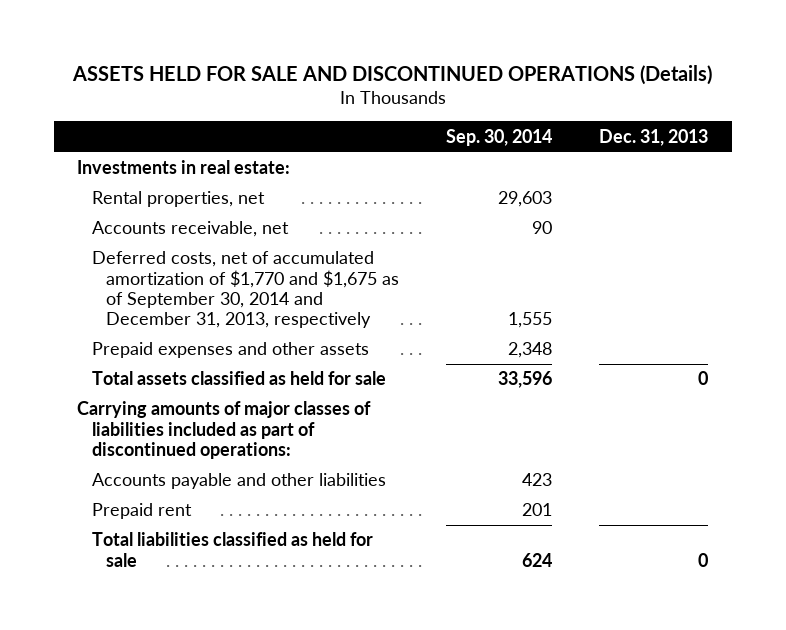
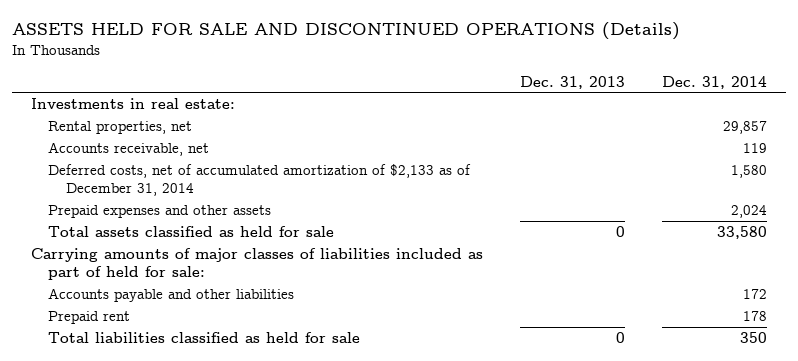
- | Sep. 30, 2014 | Dec. 31, 2013
+ | Dec. 31, 2013 | Dec. 31, 2014
- Deferred costs, net of accumulated amortization of $1,770 and $1,675 as of September 30, 2014 and December 31, 2013, respectively | 1,555 |
+ Deferred costs, net of accumulated amortization of $2,133 as of December 31, 2014 | | 1,580
- Carrying amounts of major classes of liabilities included as part of discontinued operations:
+ Carrying amounts of major classes of liabilities included as part of held for sale:

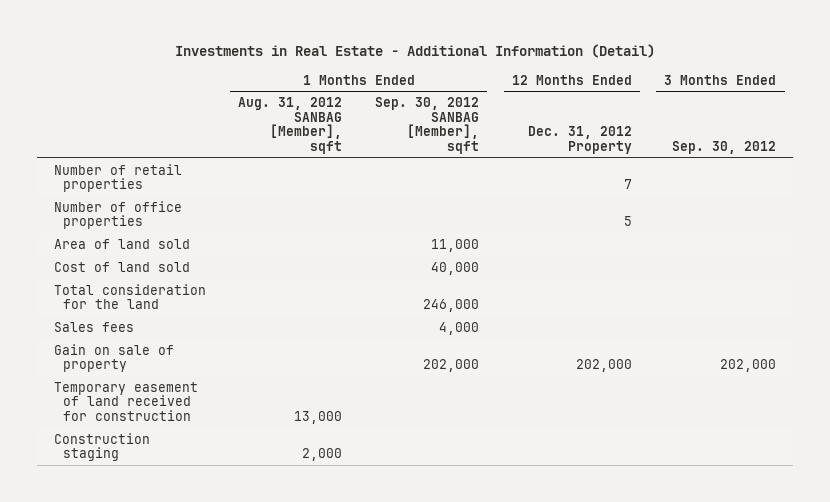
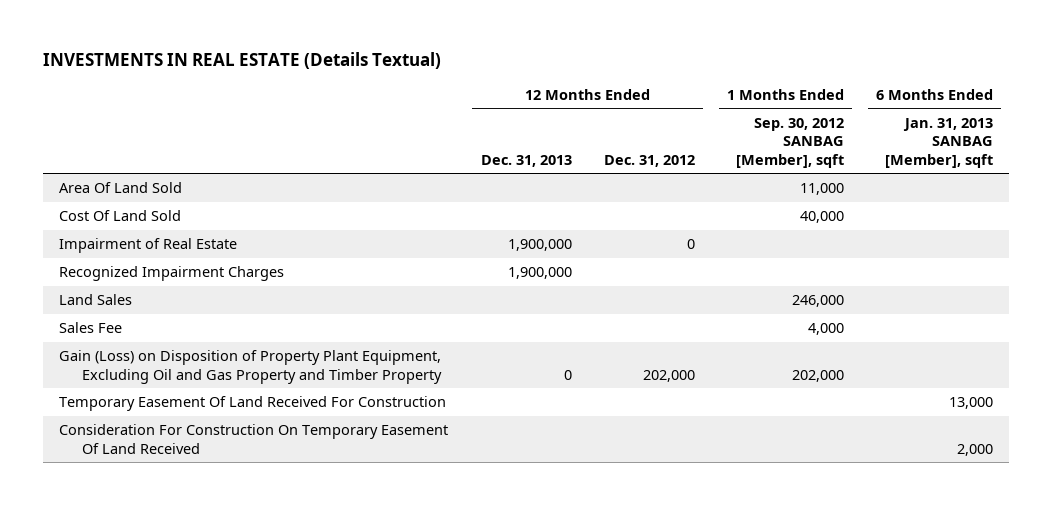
- Investments in Real Estate - Additional Information (Detail)
+ INVESTMENTS IN REAL ESTATE (Details Textual)
- | 1 Months Ended Aug. 31, 2012 SANBAG [Member], sqft | 1 Months Ended Sep. 30, 2012 SANBAG [Member], sqft | 12 Months Ended Dec. 31, 2012 Property | 3 Months Ended Sep. 30, 2012
+ | 12 Months Ended Dec. 31, 2013 | 12 Months Ended Dec. 31, 2012 | 1 Months Ended Sep. 30, 2012 SANBAG [Member], sqft | 6 Months Ended Jan. 31, 2013 SANBAG [Member], sqft
- Number of retail properties | | | 7 |
- Number of office properties | | | 5 |
- Area of land sold | | 11,000 | |
- Cost of land sold | | 40,000 | |
- Total consideration for the land | | 246,000 | |
- Sales fees | | 4,000 | |
- Gain on sale of property | | 202,000 | 202,000 | 202,000
- Temporary easement of land received for construction | 13,000 | | |
- Construction staging | 2,000 | | |
+ Area Of Land Sold | | | 11,000 |
+ Cost Of Land Sold | | | 40,000 |
+ Impairment of Real Estate | 1,900,000 | 0 | |
+ Recognized Impairment Charges | 1,900,000 | | |
+ Land Sales | | | 246,000 |
+ Sales Fee | | | 4,000 |
+ Gain (Loss) on Disposition of Property Plant Equipment, Excluding Oil and Gas Property and Timber Property | 0 | 202,000 | 202,000 |
+ Temporary Easement Of Land Received For Construction | | | | 13,000
+ Consideration For Construction On Temporary Easement Of Land Received | | | | 2,000

